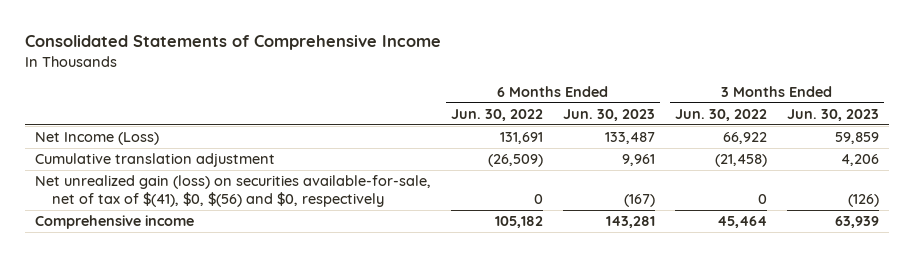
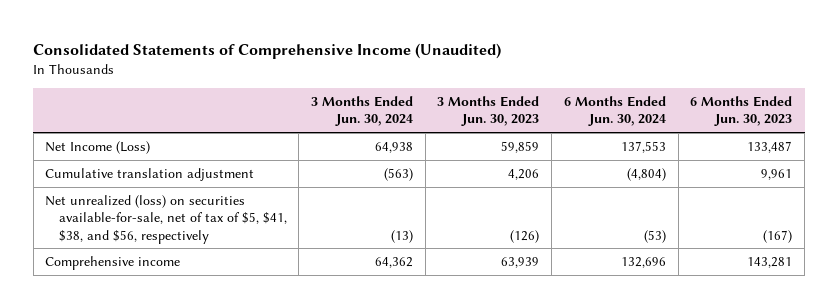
- Consolidated Statements of Comprehensive Income
+ Consolidated Statements of Comprehensive Income (Unaudited)
- | 6 Months Ended Jun. 30, 2022 | 6 Months Ended Jun. 30, 2023 | 3 Months Ended Jun. 30, 2022 | 3 Months Ended Jun. 30, 2023
+ | 3 Months Ended Jun. 30, 2024 | 3 Months Ended Jun. 30, 2023 | 6 Months Ended Jun. 30, 2024 | 6 Months Ended Jun. 30, 2023
- Net unrealized gain (loss) on securities available-for-sale, net of tax of $(41), $0, $(56) and $0, respectively | 0 | (167) | 0 | (126)
+ Net unrealized (loss) on securities available-for-sale, net of tax of $5, $41, $38, and $56, respectively | (13) | (126) | (53) | (167)

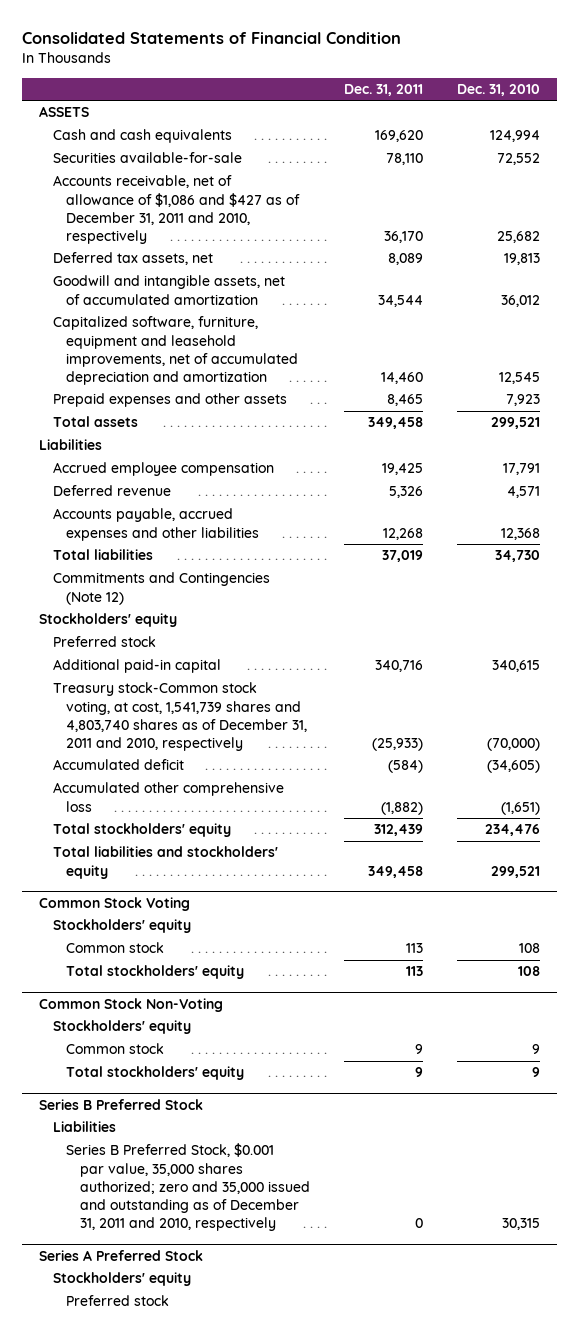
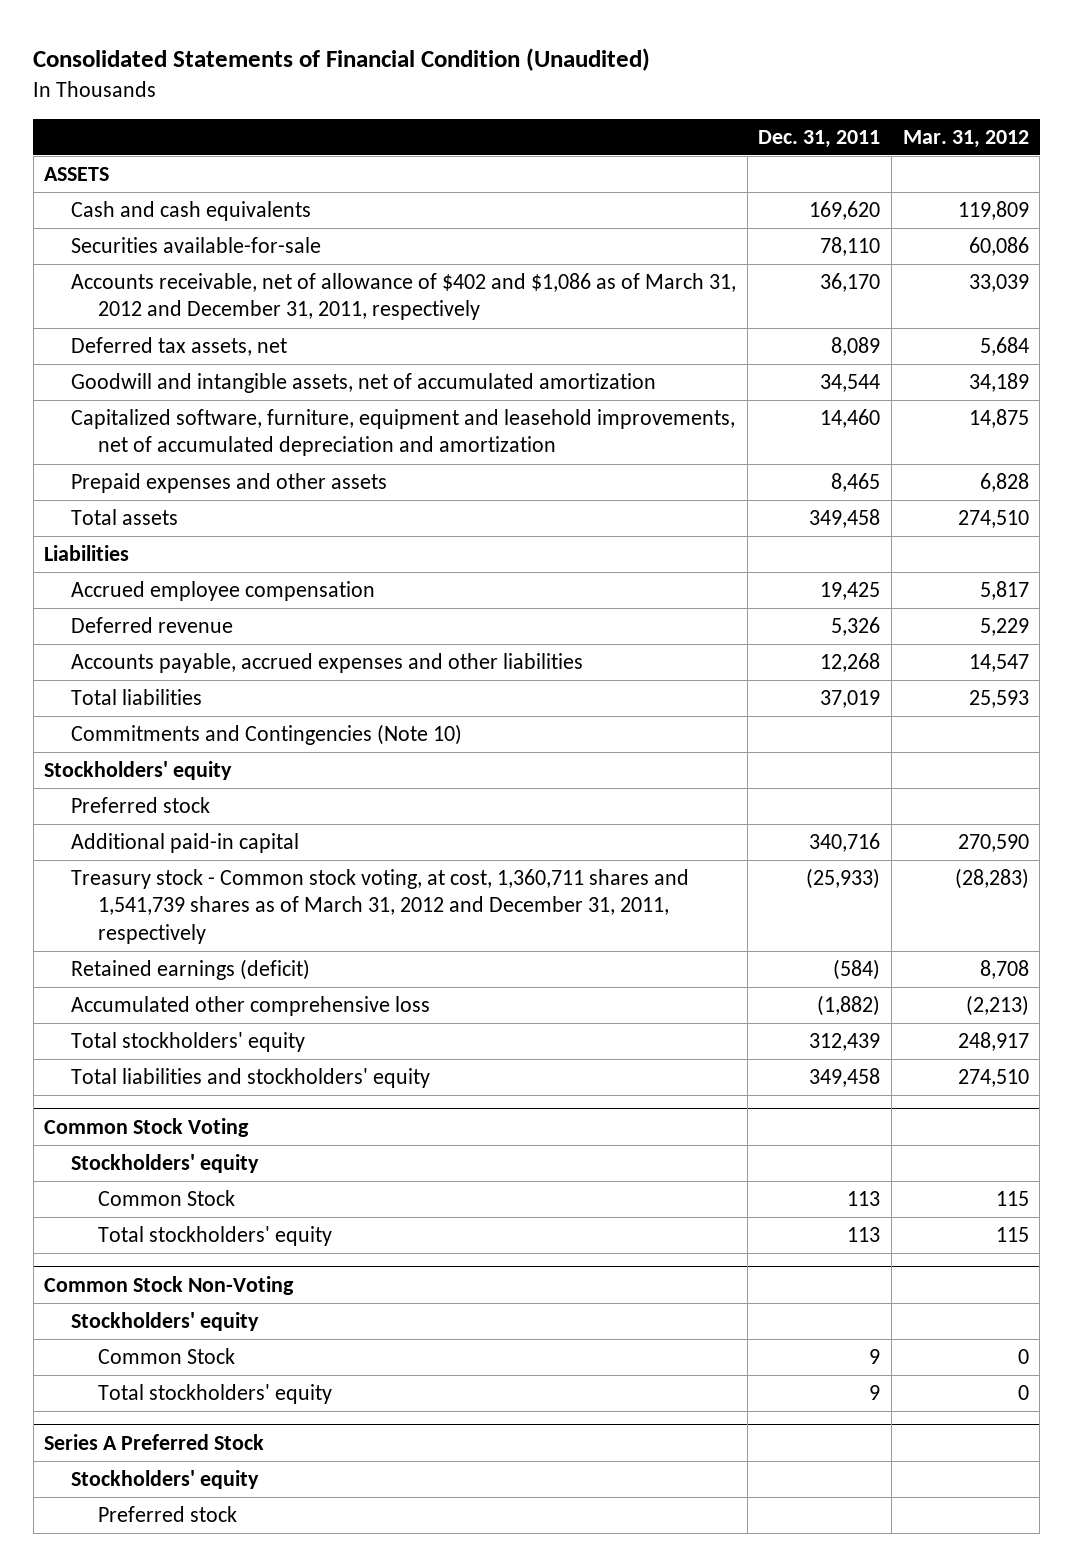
- Consolidated Statements of Financial Condition
+ Consolidated Statements of Financial Condition (Unaudited)
- | Dec. 31, 2011 | Dec. 31, 2010
+ | Dec. 31, 2011 | Mar. 31, 2012
- Accounts receivable, net of allowance of $1,086 and $427 as of December 31, 2011 and 2010, respectively | 36,170 | 25,682
+ Accounts receivable, net of allowance of $402 and $1,086 as of March 31, 2012 and December 31, 2011, respectively | 36,170 | 33,039
- Commitments and Contingencies (Note 12)
+ Commitments and Contingencies (Note 10)
- Treasury stock-Common stock voting, at cost, 1,541,739 shares and 4,803,740 shares as of December 31, 2011 and 2010, respectively | (25,933) | (70,000)
- Accumulated deficit | (584) | (34,605)
+ Treasury stock - Common stock voting, at cost, 1,360,711 shares and 1,541,739 shares as of March 31, 2012 and December 31, 2011, respectively | (25,933) | (28,283)
+ Retained earnings (deficit) | (584) | 8,708
@ Common Stock Voting
- Common stock | 113 | 108
+ Common Stock | 113 | 115
@ Common Stock Non-Voting
- Common stock | 9 | 9
+ Common Stock | 9 | 0
- Series B Preferred Stock
- Liabilities
- Series B Preferred Stock, $0.001 par value, 35,000 shares authorized; zero and 35,000 issued and outstanding as of December 31, 2011 and 2010, respectively | 0 | 30,315

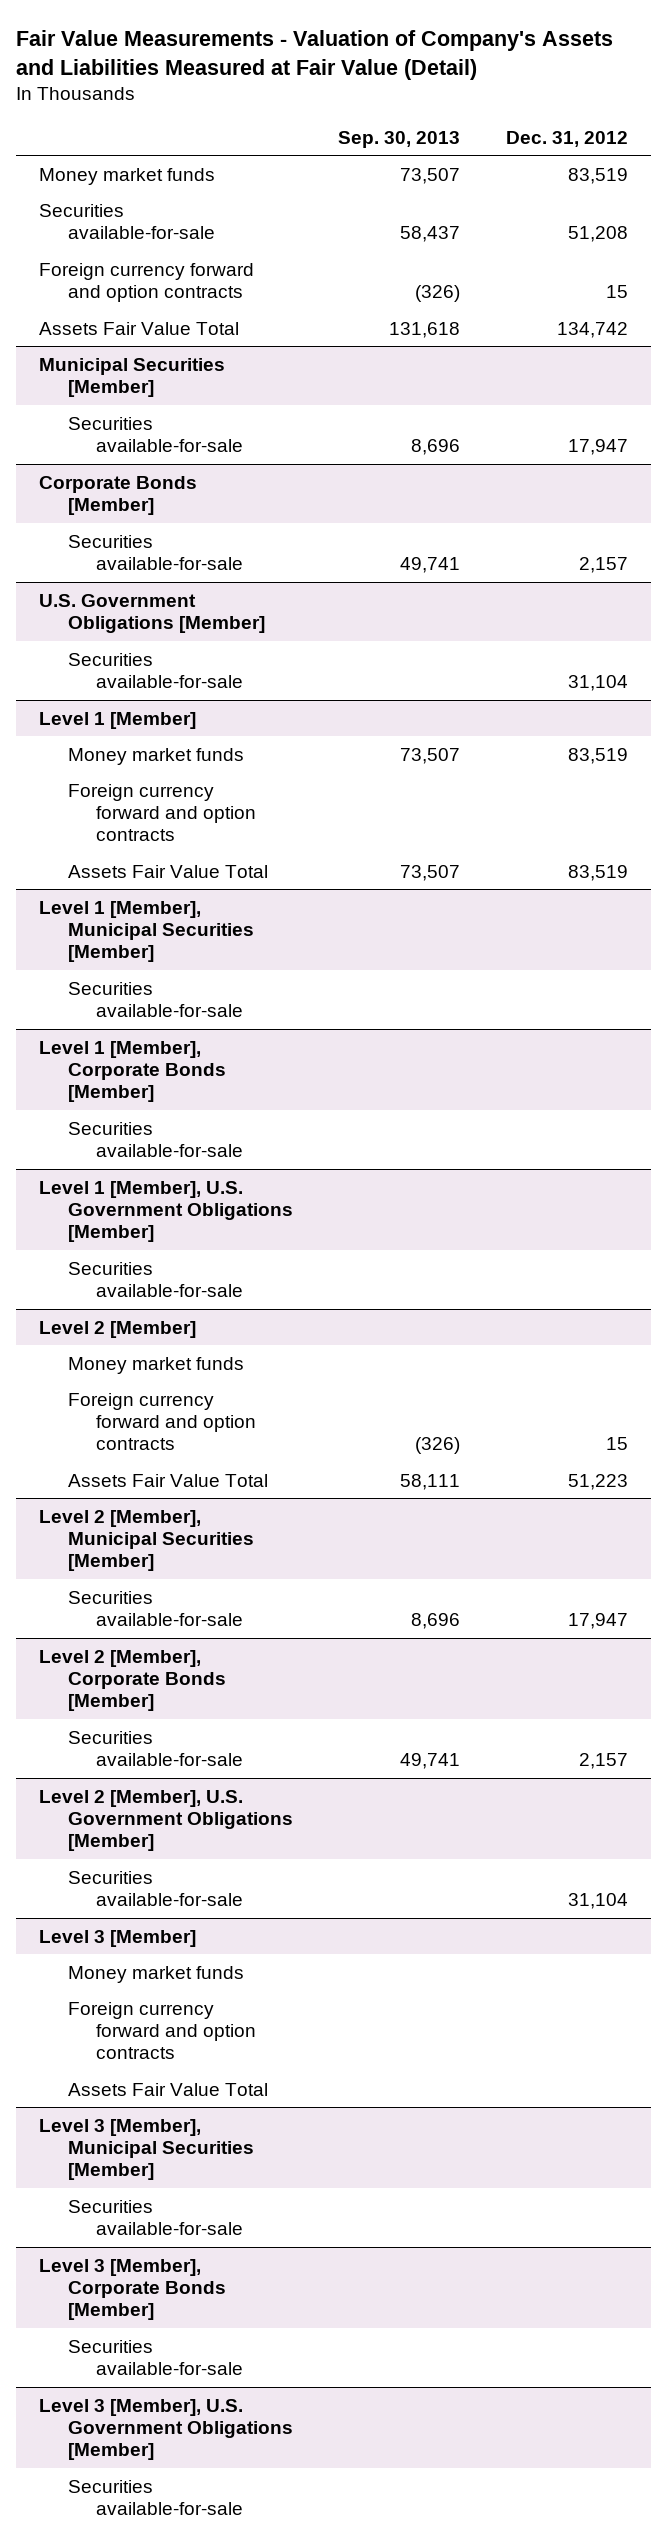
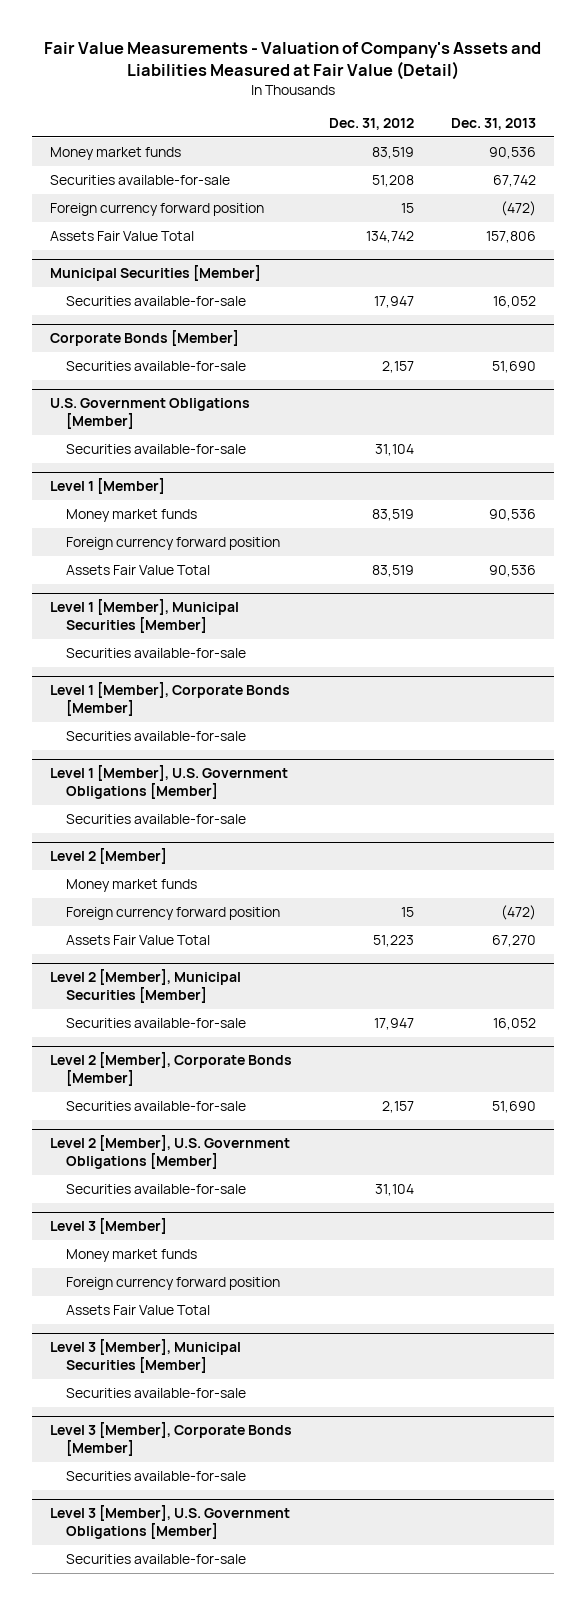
- | Sep. 30, 2013 | Dec. 31, 2012
+ | Dec. 31, 2012 | Dec. 31, 2013
- Foreign currency forward and option contracts | (326) | 15
+ Foreign currency forward position | 15 | (472)
@ Level 1 [Member]
- Foreign currency forward and option contracts
+ Foreign currency forward position
@ Level 2 [Member]
- Foreign currency forward and option contracts | (326) | 15
+ Foreign currency forward position | 15 | (472)
@ Level 3 [Member]
- Foreign currency forward and option contracts
+ Foreign currency forward position

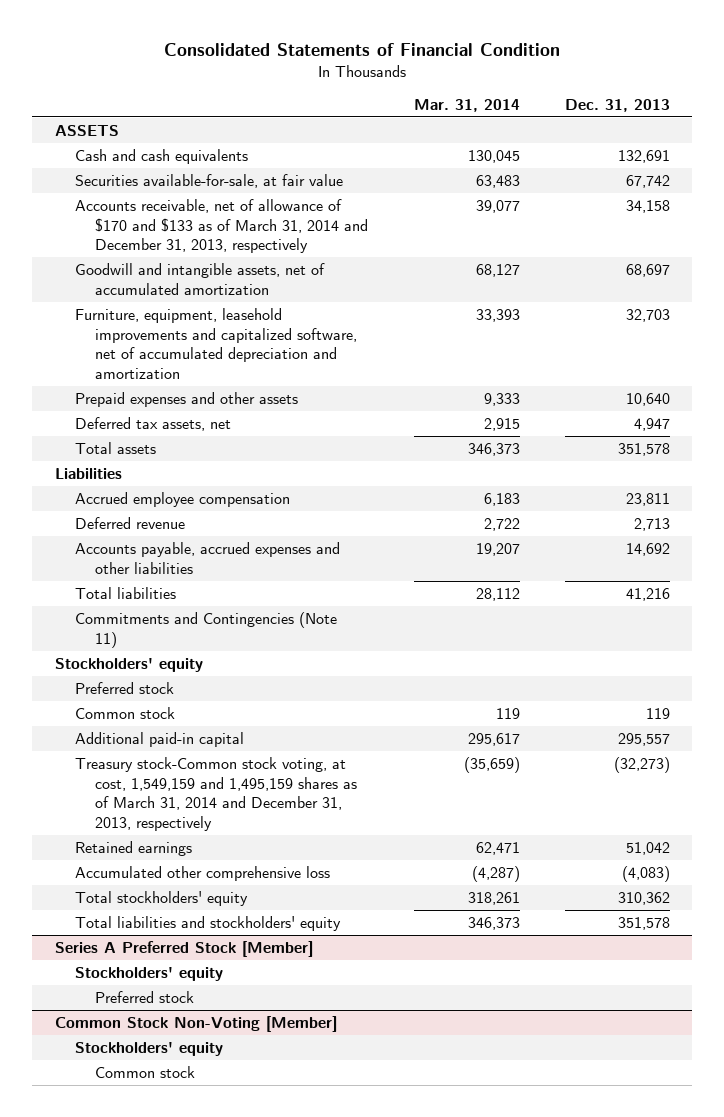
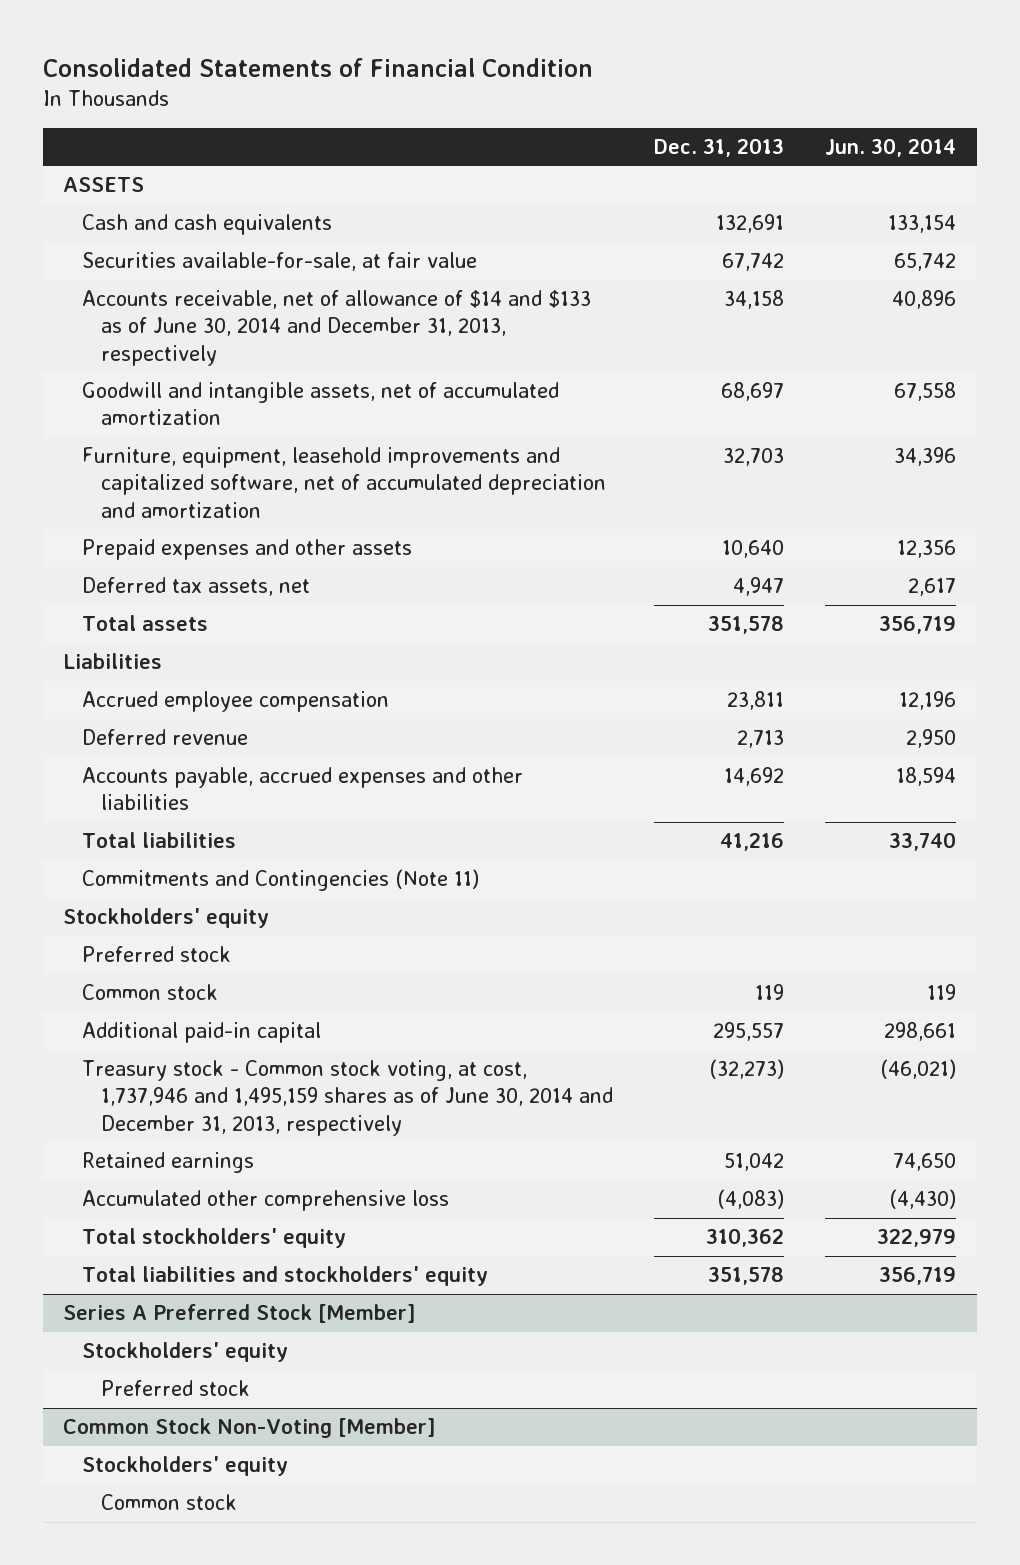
- | Mar. 31, 2014 | Dec. 31, 2013
+ | Dec. 31, 2013 | Jun. 30, 2014
- Accounts receivable, net of allowance of $170 and $133 as of March 31, 2014 and December 31, 2013, respectively | 39,077 | 34,158
+ Accounts receivable, net of allowance of $14 and $133 as of June 30, 2014 and December 31, 2013, respectively | 34,158 | 40,896
- Treasury stock-Common stock voting, at cost, 1,549,159 and 1,495,159 shares as of March 31, 2014 and December 31, 2013, respectively | (35,659) | (32,273)
+ Treasury stock - Common stock voting, at cost, 1,737,946 and 1,495,159 shares as of June 30, 2014 and December 31, 2013, respectively | (32,273) | (46,021)

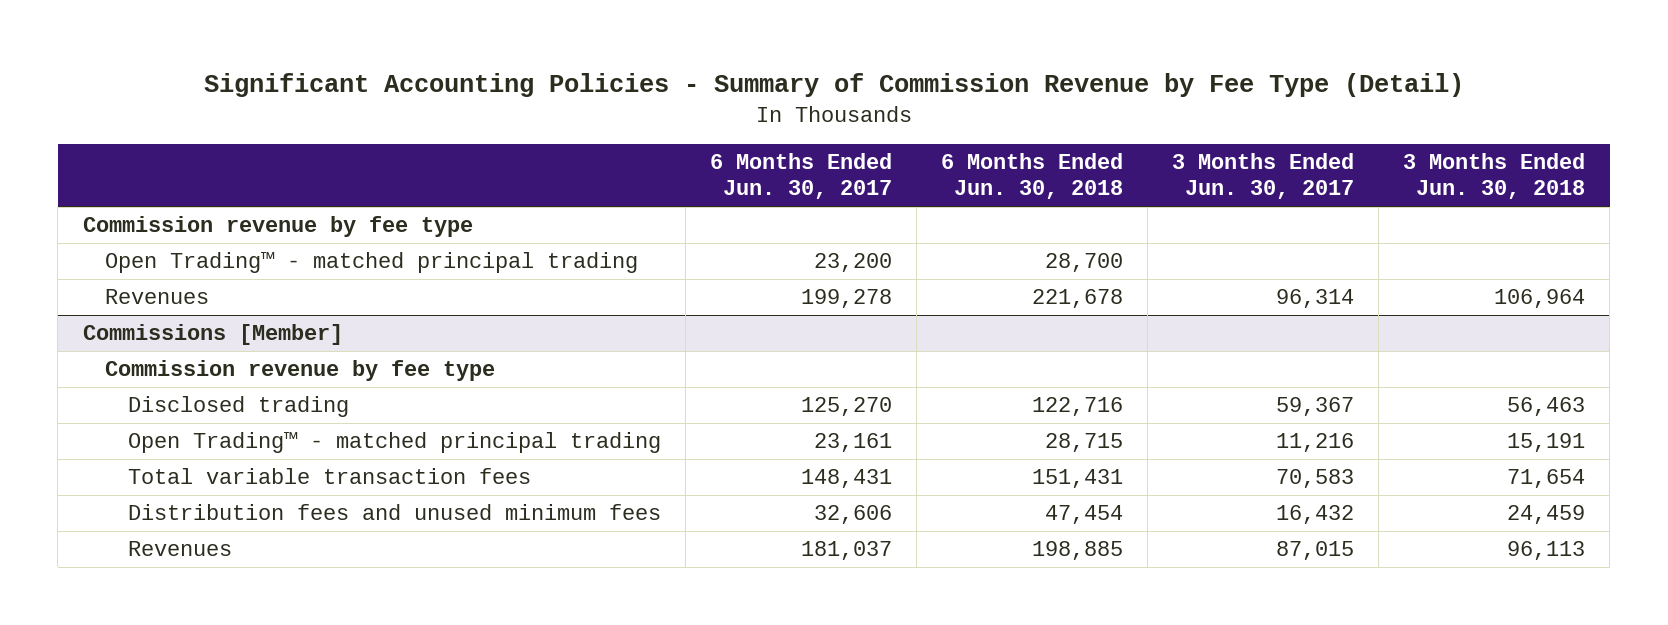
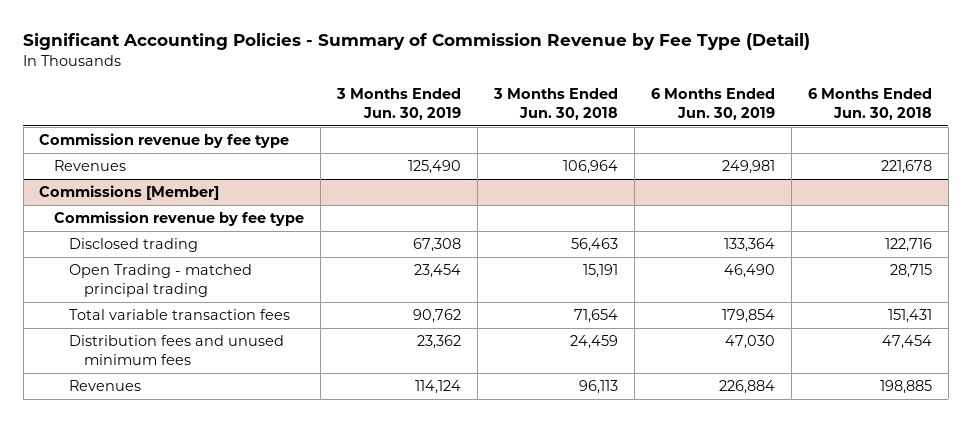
- | 6 Months Ended Jun. 30, 2017 | 6 Months Ended Jun. 30, 2018 | 3 Months Ended Jun. 30, 2017 | 3 Months Ended Jun. 30, 2018
+ | 3 Months Ended Jun. 30, 2019 | 3 Months Ended Jun. 30, 2018 | 6 Months Ended Jun. 30, 2019 | 6 Months Ended Jun. 30, 2018
- Open Trading™ - matched principal trading | 23,200 | 28,700 | |
@ Commissions [Member]
- Open Trading™ - matched principal trading | 23,161 | 28,715 | 11,216 | 15,191
+ Open Trading - matched principal trading | 23,454 | 15,191 | 46,490 | 28,715

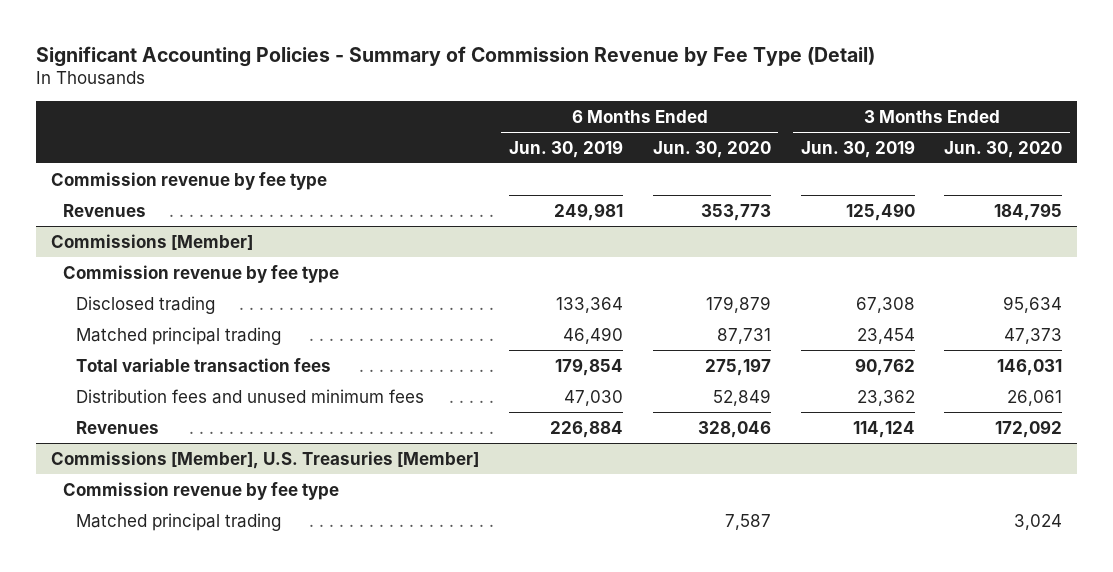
- | 3 Months Ended Jun. 30, 2019 | 3 Months Ended Jun. 30, 2018 | 6 Months Ended Jun. 30, 2019 | 6 Months Ended Jun. 30, 2018
+ | 6 Months Ended Jun. 30, 2019 | 6 Months Ended Jun. 30, 2020 | 3 Months Ended Jun. 30, 2019 | 3 Months Ended Jun. 30, 2020
@ Commissions [Member]
- Open Trading - matched principal trading | 23,454 | 15,191 | 46,490 | 28,715
+ Matched principal trading | 46,490 | 87,731 | 23,454 | 47,373
+ Commissions [Member], U.S. Treasuries [Member]
+ Commission revenue by fee type
+ Matched principal trading | | 7,587 | | 3,024

